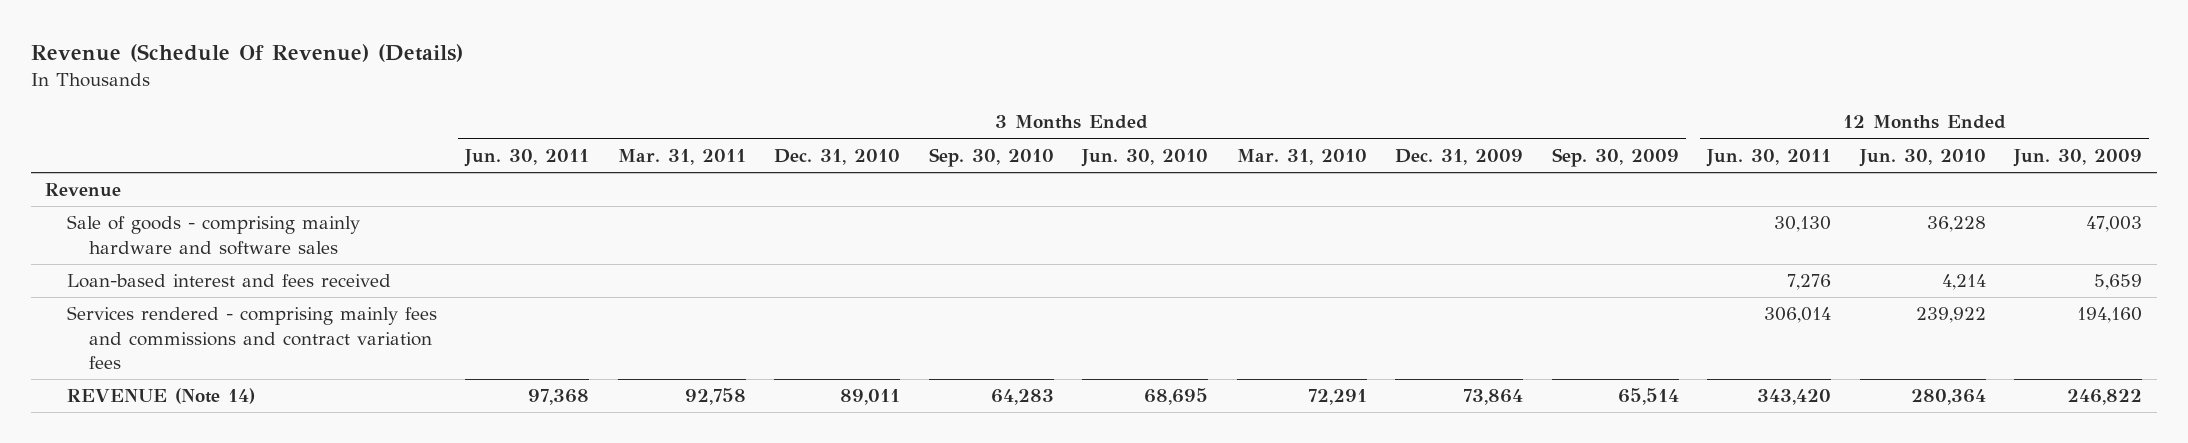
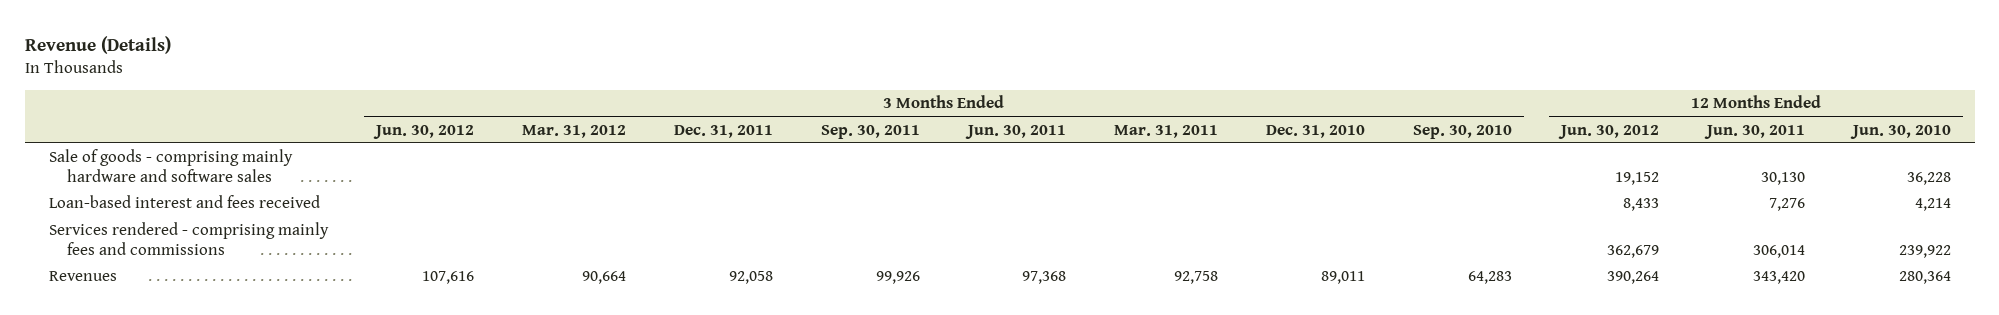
- Revenue (Schedule Of Revenue) (Details)
+ Revenue (Details)
- | 3 Months Ended Jun. 30, 2011 | 3 Months Ended Mar. 31, 2011 | 3 Months Ended Dec. 31, 2010 | 3 Months Ended Sep. 30, 2010 | 3 Months Ended Jun. 30, 2010 | 3 Months Ended Mar. 31, 2010 | 3 Months Ended Dec. 31, 2009 | 3 Months Ended Sep. 30, 2009 | 12 Months Ended Jun. 30, 2011 | 12 Months Ended Jun. 30, 2010 | 12 Months Ended Jun. 30, 2009
+ | 3 Months Ended Jun. 30, 2012 | 3 Months Ended Mar. 31, 2012 | 3 Months Ended Dec. 31, 2011 | 3 Months Ended Sep. 30, 2011 | 3 Months Ended Jun. 30, 2011 | 3 Months Ended Mar. 31, 2011 | 3 Months Ended Dec. 31, 2010 | 3 Months Ended Sep. 30, 2010 | 12 Months Ended Jun. 30, 2012 | 12 Months Ended Jun. 30, 2011 | 12 Months Ended Jun. 30, 2010
- Revenue
- Services rendered - comprising mainly fees and commissions and contract variation fees | | | | | | | | | 306,014 | 239,922 | 194,160
- REVENUE (Note 14) | 97,368 | 92,758 | 89,011 | 64,283 | 68,695 | 72,291 | 73,864 | 65,514 | 343,420 | 280,364 | 246,822
+ Services rendered - comprising mainly fees and commissions | | | | | | | | | 362,679 | 306,014 | 239,922
+ Revenues | 107,616 | 90,664 | 92,058 | 99,926 | 97,368 | 92,758 | 89,011 | 64,283 | 390,264 | 343,420 | 280,364

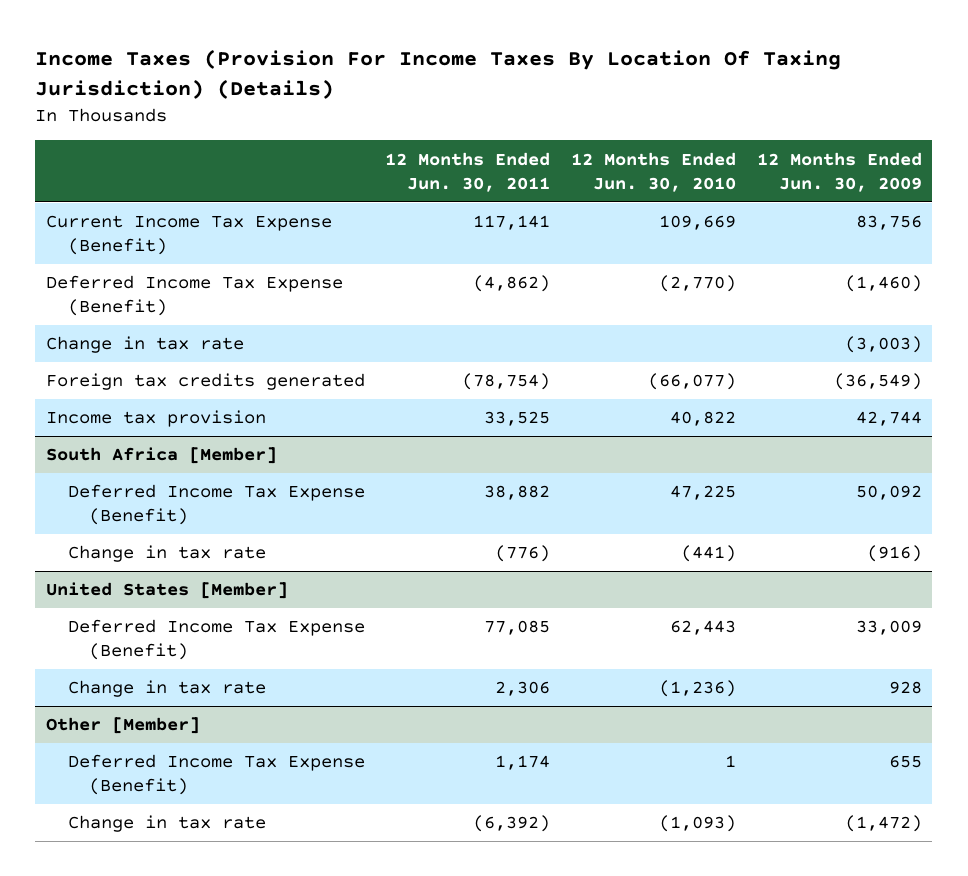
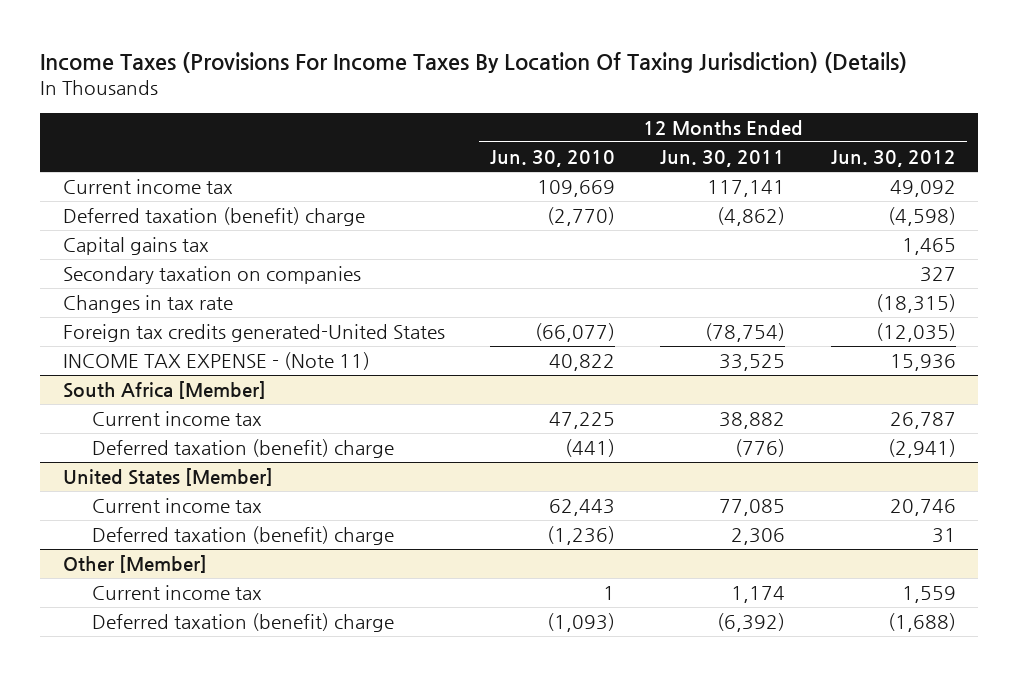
- Income Taxes (Provision For Income Taxes By Location Of Taxing Jurisdiction) (Details)
+ Income Taxes (Provisions For Income Taxes By Location Of Taxing Jurisdiction) (Details)
- | 12 Months Ended Jun. 30, 2011 | 12 Months Ended Jun. 30, 2010 | 12 Months Ended Jun. 30, 2009
+ | 12 Months Ended Jun. 30, 2010 | 12 Months Ended Jun. 30, 2011 | 12 Months Ended Jun. 30, 2012
- Current Income Tax Expense (Benefit) | 117,141 | 109,669 | 83,756
- Deferred Income Tax Expense (Benefit) | (4,862) | (2,770) | (1,460)
- Change in tax rate | | | (3,003)
- Foreign tax credits generated | (78,754) | (66,077) | (36,549)
- Income tax provision | 33,525 | 40,822 | 42,744
+ Current income tax | 109,669 | 117,141 | 49,092
+ Deferred taxation (benefit) charge | (2,770) | (4,862) | (4,598)
+ Capital gains tax | | | 1,465
+ Secondary taxation on companies | | | 327
+ Changes in tax rate | | | (18,315)
+ Foreign tax credits generated-United States | (66,077) | (78,754) | (12,035)
+ INCOME TAX EXPENSE - (Note 11) | 40,822 | 33,525 | 15,936
@ South Africa [Member]
- Deferred Income Tax Expense (Benefit) | 38,882 | 47,225 | 50,092
- Change in tax rate | (776) | (441) | (916)
+ Current income tax | 47,225 | 38,882 | 26,787
+ Deferred taxation (benefit) charge | (441) | (776) | (2,941)
@ United States [Member]
- Deferred Income Tax Expense (Benefit) | 77,085 | 62,443 | 33,009
- Change in tax rate | 2,306 | (1,236) | 928
+ Current income tax | 62,443 | 77,085 | 20,746
+ Deferred taxation (benefit) charge | (1,236) | 2,306 | 31
@ Other [Member]
- Deferred Income Tax Expense (Benefit) | 1,174 | 1 | 655
- Change in tax rate | (6,392) | (1,093) | (1,472)
+ Current income tax | 1 | 1,174 | 1,559
+ Deferred taxation (benefit) charge | (1,093) | (6,392) | (1,688)

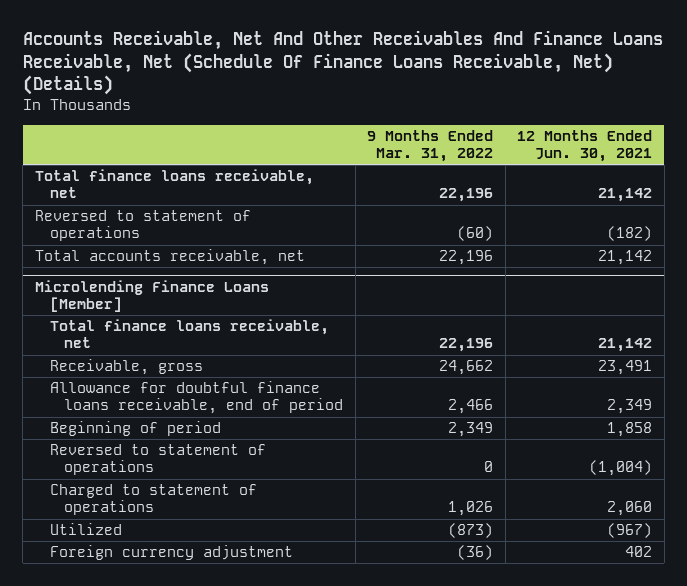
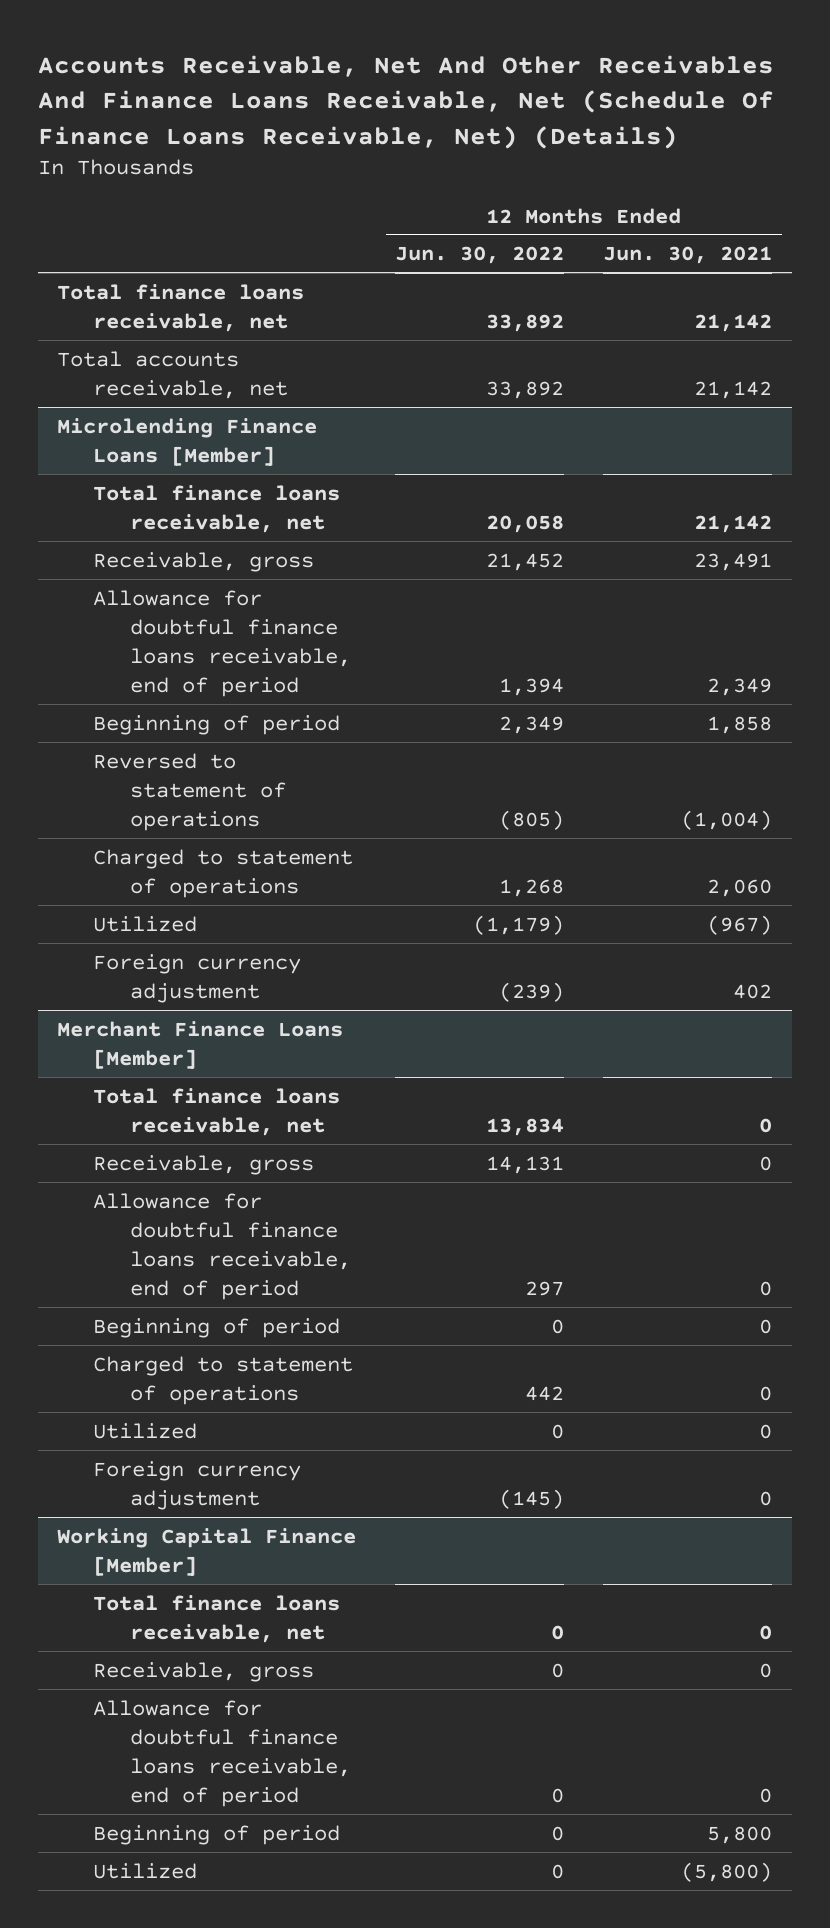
- | 9 Months Ended Mar. 31, 2022 | 12 Months Ended Jun. 30, 2021
+ | 12 Months Ended Jun. 30, 2022 | 12 Months Ended Jun. 30, 2021
- Reversed to statement of operations | (60) | (182)
+ Merchant Finance Loans [Member]
+ Total finance loans receivable, net | 13,834 | 0
+ Receivable, gross | 14,131 | 0
+ Allowance for doubtful finance loans receivable, end of period | 297 | 0
+ Beginning of period | 0 | 0
+ Charged to statement of operations | 442 | 0
+ Utilized | 0 | 0
+ Foreign currency adjustment | (145) | 0
+ Working Capital Finance [Member]
+ Total finance loans receivable, net | 0 | 0
+ Receivable, gross | 0 | 0
+ Allowance for doubtful finance loans receivable, end of period | 0 | 0
+ Beginning of period | 0 | 5,800
+ Utilized | 0 | (5,800)

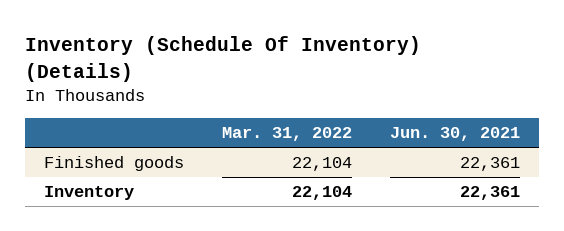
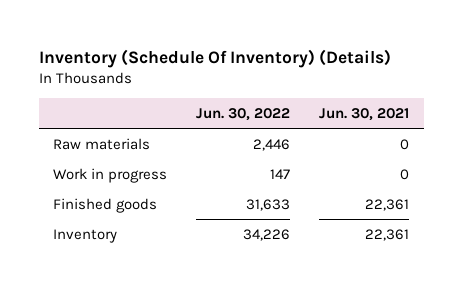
- | Mar. 31, 2022 | Jun. 30, 2021
+ | Jun. 30, 2022 | Jun. 30, 2021
+ Raw materials | 2,446 | 0
+ Work in progress | 147 | 0

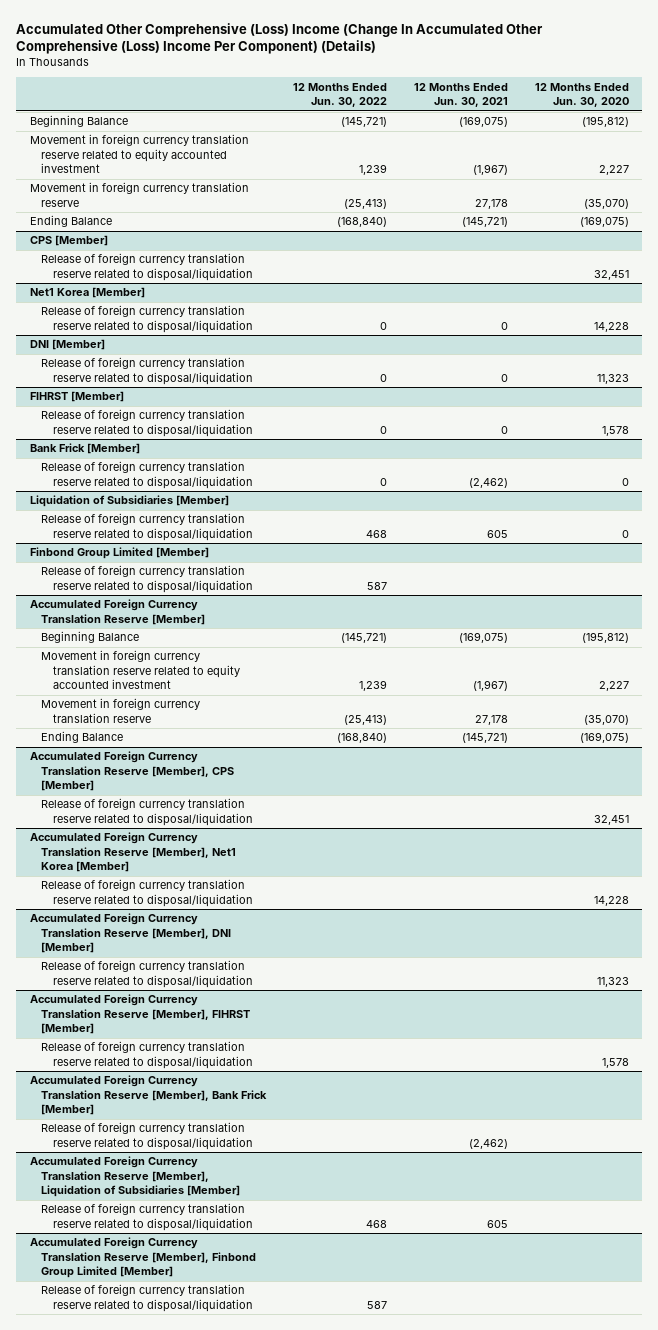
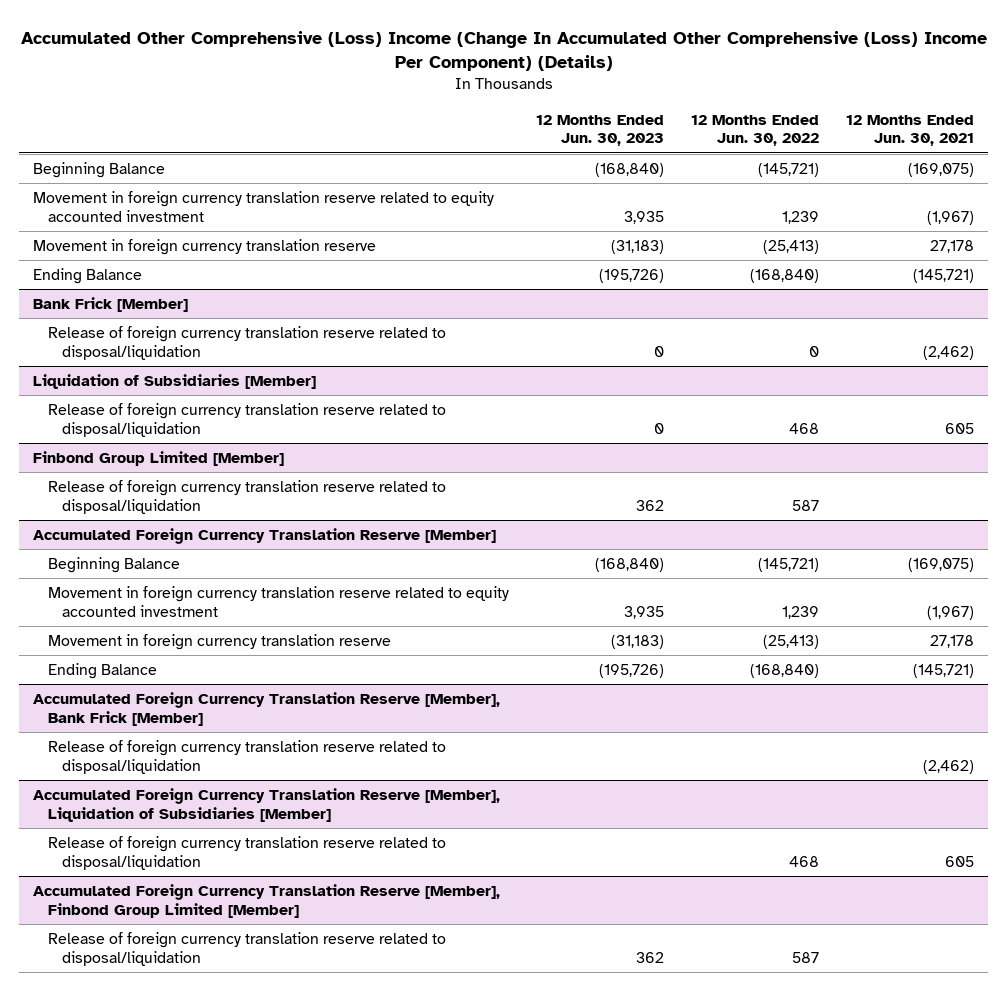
- | 12 Months Ended Jun. 30, 2022 | 12 Months Ended Jun. 30, 2021 | 12 Months Ended Jun. 30, 2020
+ | 12 Months Ended Jun. 30, 2023 | 12 Months Ended Jun. 30, 2022 | 12 Months Ended Jun. 30, 2021
- CPS [Member]
- Release of foreign currency translation reserve related to disposal/liquidation | | | 32,451
- Net1 Korea [Member]
- Release of foreign currency translation reserve related to disposal/liquidation | 0 | 0 | 14,228
- DNI [Member]
- Release of foreign currency translation reserve related to disposal/liquidation | 0 | 0 | 11,323
- FIHRST [Member]
- Release of foreign currency translation reserve related to disposal/liquidation | 0 | 0 | 1,578
- Accumulated Foreign Currency Translation Reserve [Member], CPS [Member]
- Release of foreign currency translation reserve related to disposal/liquidation | | | 32,451
- Accumulated Foreign Currency Translation Reserve [Member], Net1 Korea [Member]
- Release of foreign currency translation reserve related to disposal/liquidation | | | 14,228
- Accumulated Foreign Currency Translation Reserve [Member], DNI [Member]
- Release of foreign currency translation reserve related to disposal/liquidation | | | 11,323
- Accumulated Foreign Currency Translation Reserve [Member], FIHRST [Member]
- Release of foreign currency translation reserve related to disposal/liquidation | | | 1,578

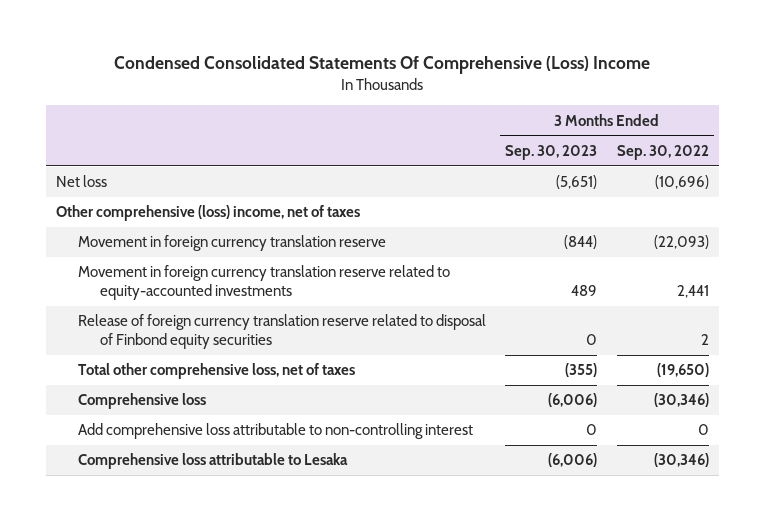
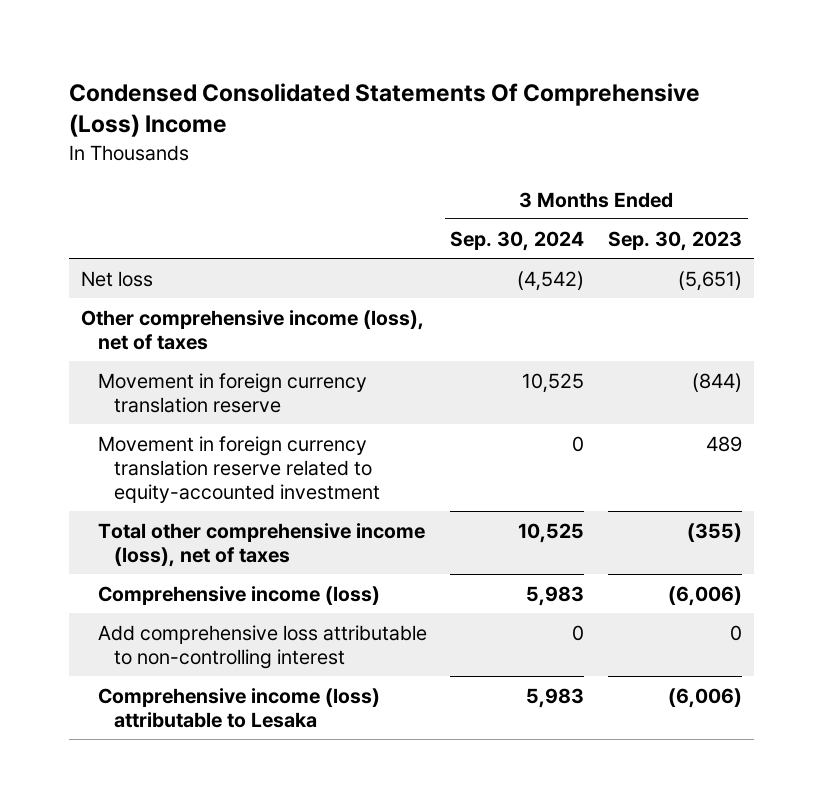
- | 3 Months Ended Sep. 30, 2023 | 3 Months Ended Sep. 30, 2022
+ | 3 Months Ended Sep. 30, 2024 | 3 Months Ended Sep. 30, 2023
- Other comprehensive (loss) income, net of taxes
+ Other comprehensive income (loss), net of taxes
- Movement in foreign currency translation reserve related to equity-accounted investments | 489 | 2,441
- Release of foreign currency translation reserve related to disposal of Finbond equity securities | 0 | 2
- Total other comprehensive loss, net of taxes | (355) | (19,650)
- Comprehensive loss | (6,006) | (30,346)
+ Movement in foreign currency translation reserve related to equity-accounted investment | 0 | 489
+ Total other comprehensive income (loss), net of taxes | 10,525 | (355)
+ Comprehensive income (loss) | 5,983 | (6,006)
- Comprehensive loss attributable to Lesaka | (6,006) | (30,346)
+ Comprehensive income (loss) attributable to Lesaka | 5,983 | (6,006)

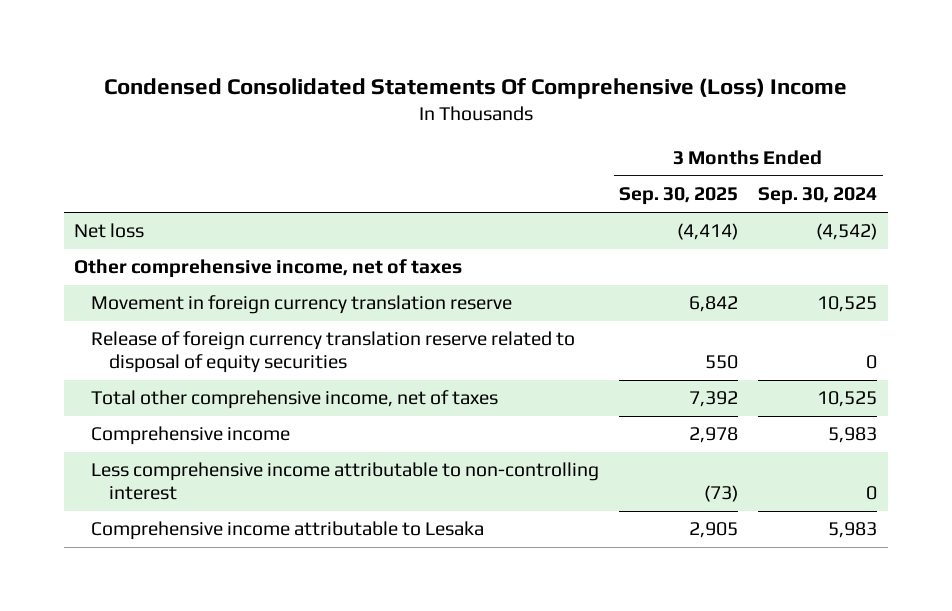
- | 3 Months Ended Sep. 30, 2024 | 3 Months Ended Sep. 30, 2023
+ | 3 Months Ended Sep. 30, 2025 | 3 Months Ended Sep. 30, 2024
- Other comprehensive income (loss), net of taxes
+ Other comprehensive income, net of taxes
- Movement in foreign currency translation reserve related to equity-accounted investment | 0 | 489
- Total other comprehensive income (loss), net of taxes | 10,525 | (355)
- Comprehensive income (loss) | 5,983 | (6,006)
- Add comprehensive loss attributable to non-controlling interest | 0 | 0
- Comprehensive income (loss) attributable to Lesaka | 5,983 | (6,006)
+ Release of foreign currency translation reserve related to disposal of equity securities | 550 | 0
+ Total other comprehensive income, net of taxes | 7,392 | 10,525
+ Comprehensive income | 2,978 | 5,983
+ Less comprehensive income attributable to non-controlling interest | (73) | 0
+ Comprehensive income attributable to Lesaka | 2,905 | 5,983

